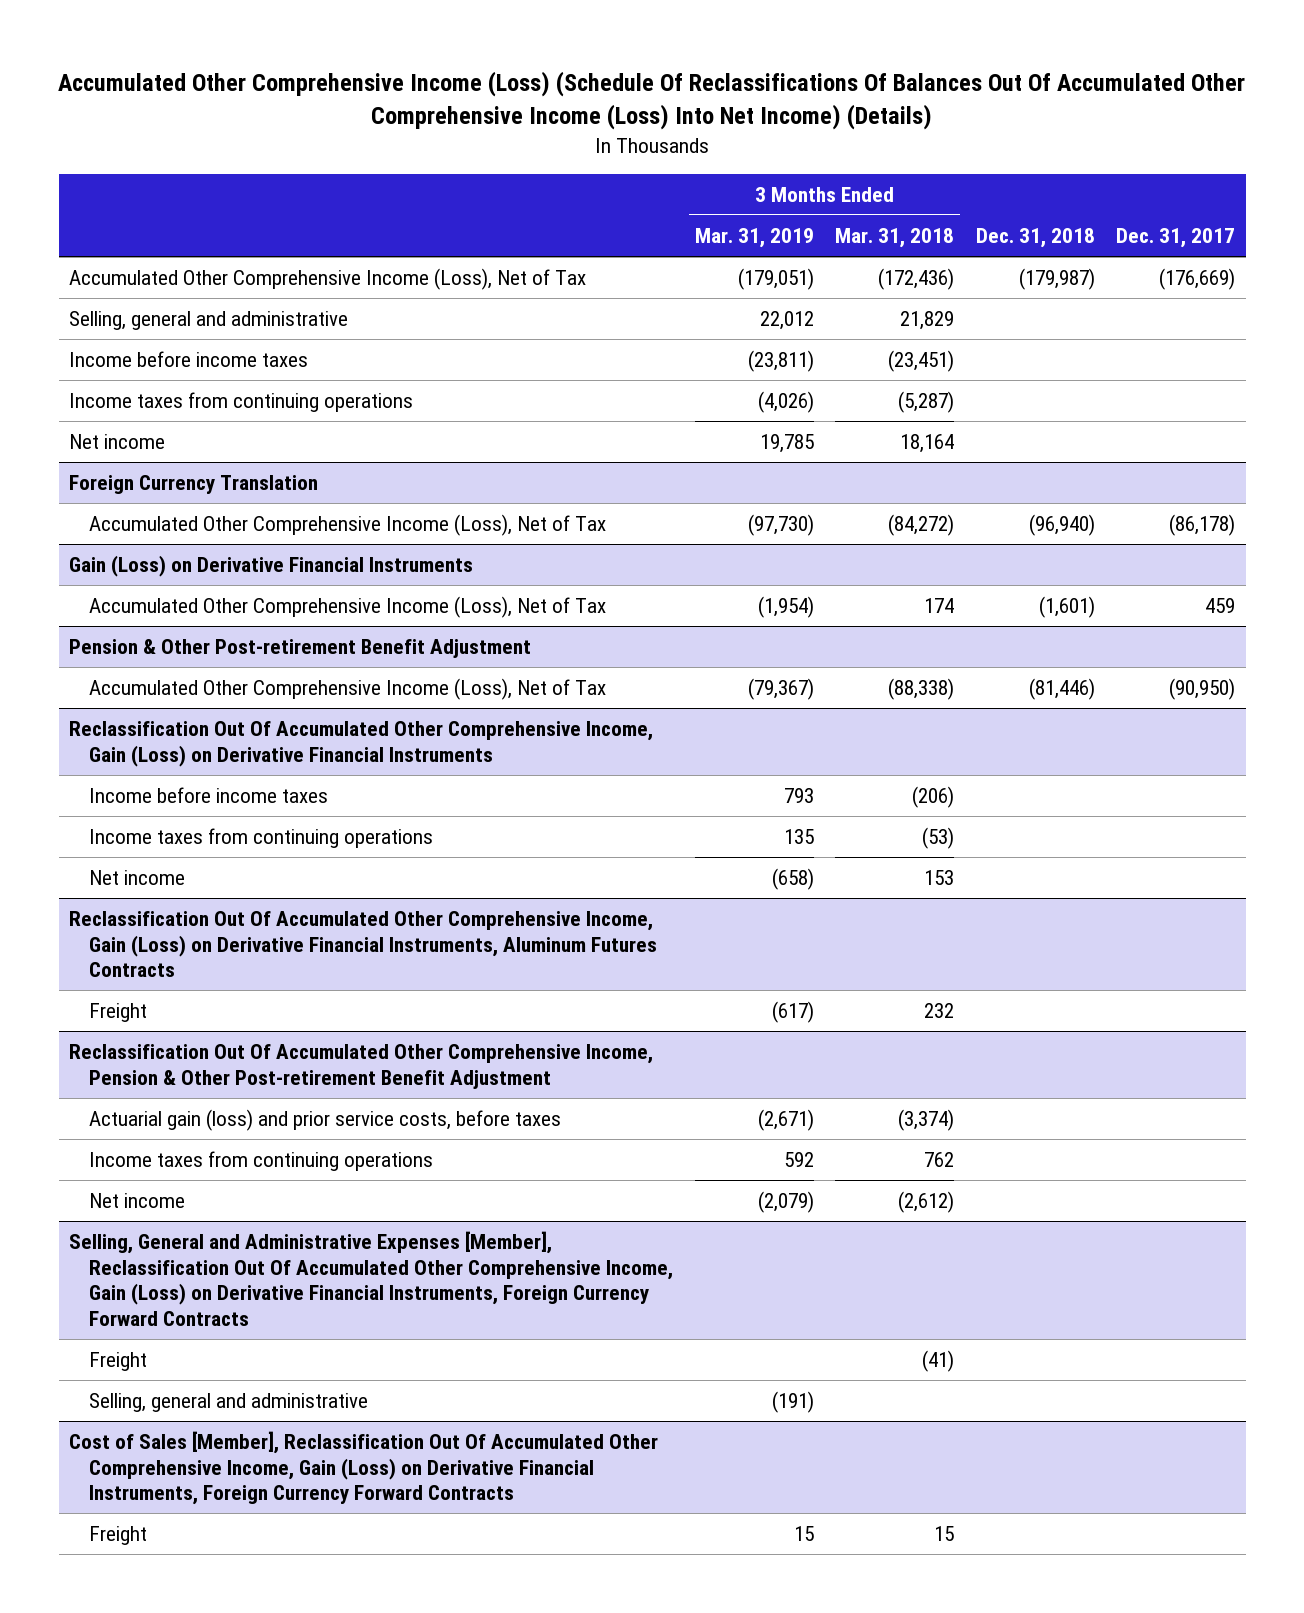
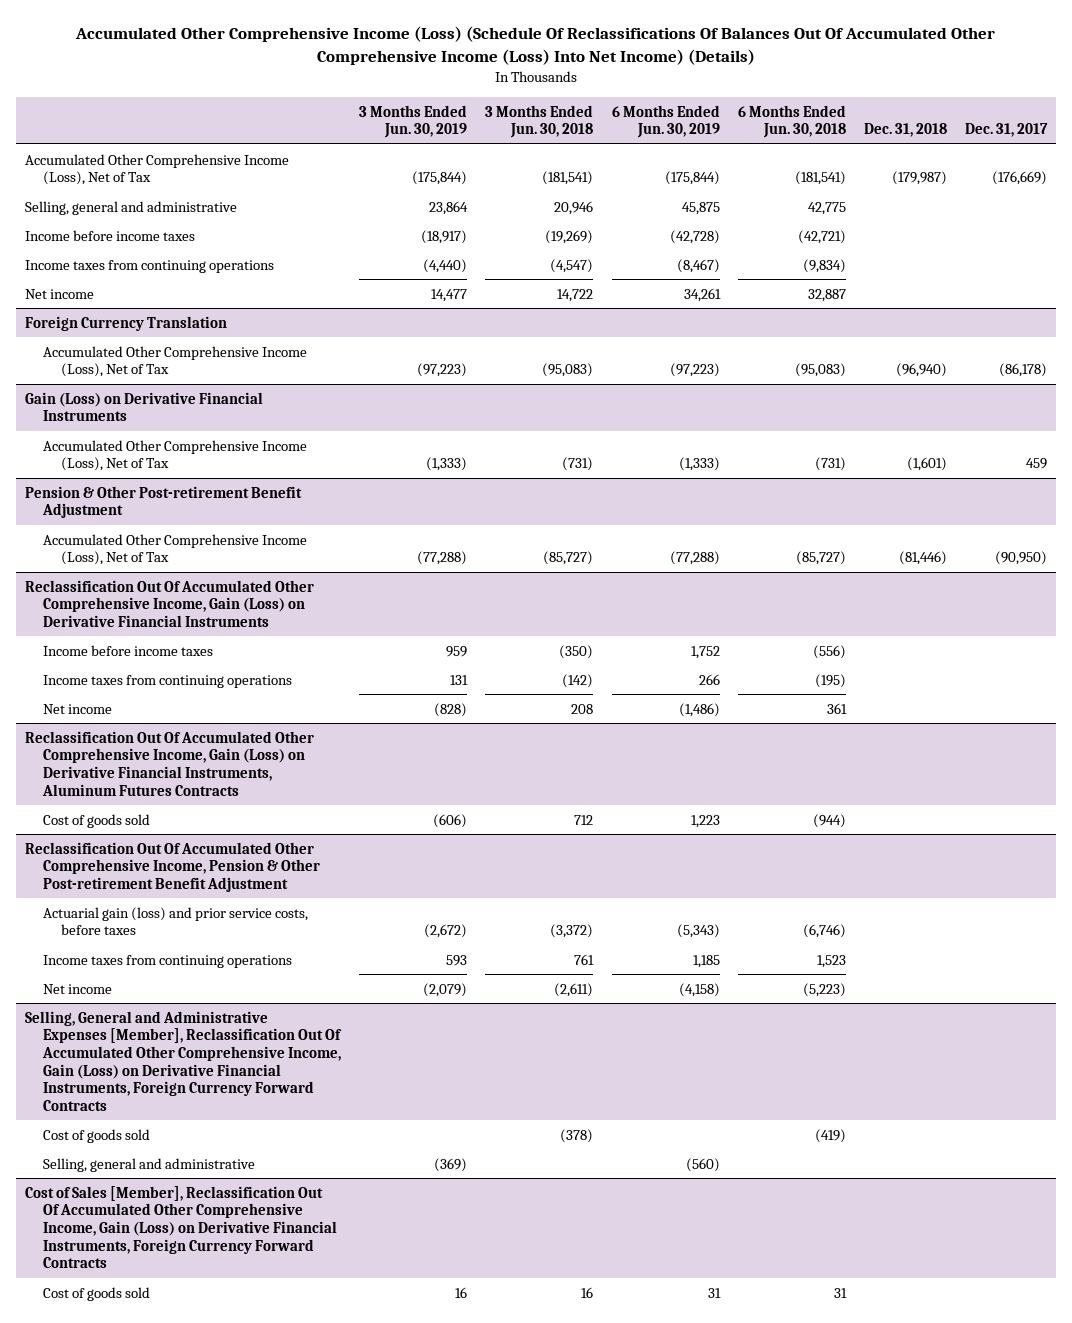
- | 3 Months Ended Mar. 31, 2019 | 3 Months Ended Mar. 31, 2018 | Dec. 31, 2018 | Dec. 31, 2017
+ | 3 Months Ended Jun. 30, 2019 | 3 Months Ended Jun. 30, 2018 | 6 Months Ended Jun. 30, 2019 | 6 Months Ended Jun. 30, 2018 | Dec. 31, 2018 | Dec. 31, 2017
@ Reclassification Out Of Accumulated Other Comprehensive Income, Gain (Loss) on Derivative Financial Instruments, Aluminum Futures Contracts
- Freight | (617) | 232 | |
+ Cost of goods sold | (606) | 712 | 1,223 | (944) | |
@ Selling, General and Administrative Expenses [Member], Reclassification Out Of Accumulated Other Comprehensive Income, Gain (Loss) on Derivative Financial Instruments, Foreign Currency Forward Contracts
- Freight | | (41) | |
+ Cost of goods sold | | (378) | | (419) | |
@ Cost of Sales [Member], Reclassification Out Of Accumulated Other Comprehensive Income, Gain (Loss) on Derivative Financial Instruments, Foreign Currency Forward Contracts
- Freight | 15 | 15 | |
+ Cost of goods sold | 16 | 16 | 31 | 31 | |

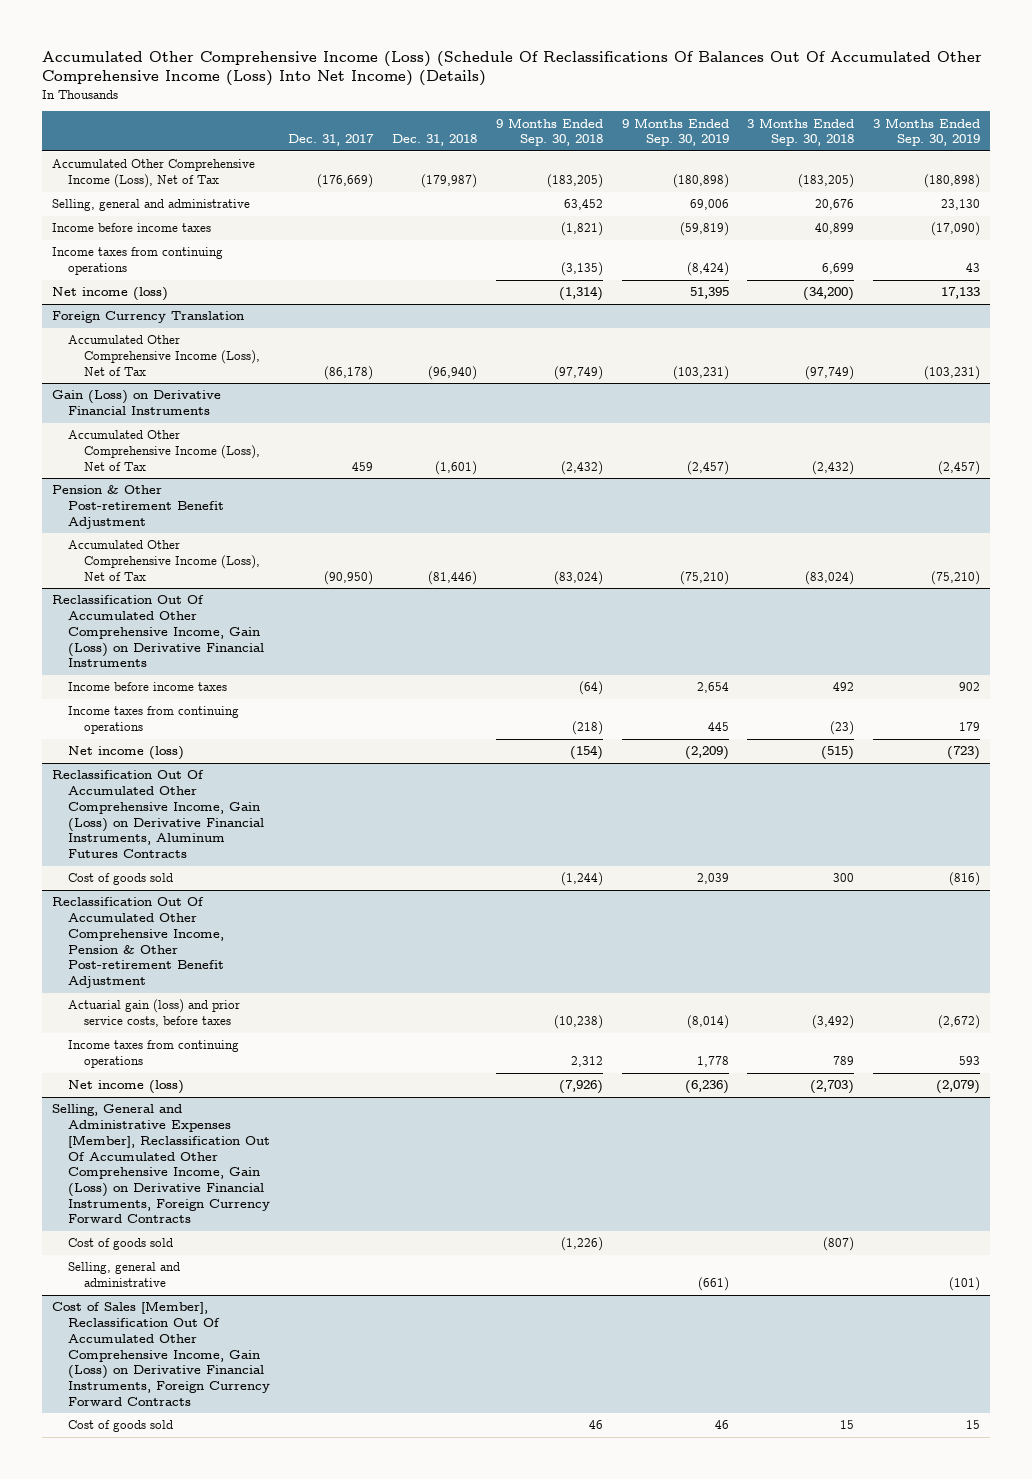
- | 3 Months Ended Jun. 30, 2019 | 3 Months Ended Jun. 30, 2018 | 6 Months Ended Jun. 30, 2019 | 6 Months Ended Jun. 30, 2018 | Dec. 31, 2018 | Dec. 31, 2017
+ | Dec. 31, 2017 | Dec. 31, 2018 | 9 Months Ended Sep. 30, 2018 | 9 Months Ended Sep. 30, 2019 | 3 Months Ended Sep. 30, 2018 | 3 Months Ended Sep. 30, 2019
- Net income | 14,477 | 14,722 | 34,261 | 32,887 | |
+ Net income (loss) | | | (1,314) | 51,395 | (34,200) | 17,133
@ Reclassification Out Of Accumulated Other Comprehensive Income, Gain (Loss) on Derivative Financial Instruments
- Net income | (828) | 208 | (1,486) | 361 | |
+ Net income (loss) | | | (154) | (2,209) | (515) | (723)
@ Reclassification Out Of Accumulated Other Comprehensive Income, Pension & Other Post-retirement Benefit Adjustment
- Net income | (2,079) | (2,611) | (4,158) | (5,223) | |
+ Net income (loss) | | | (7,926) | (6,236) | (2,703) | (2,079)

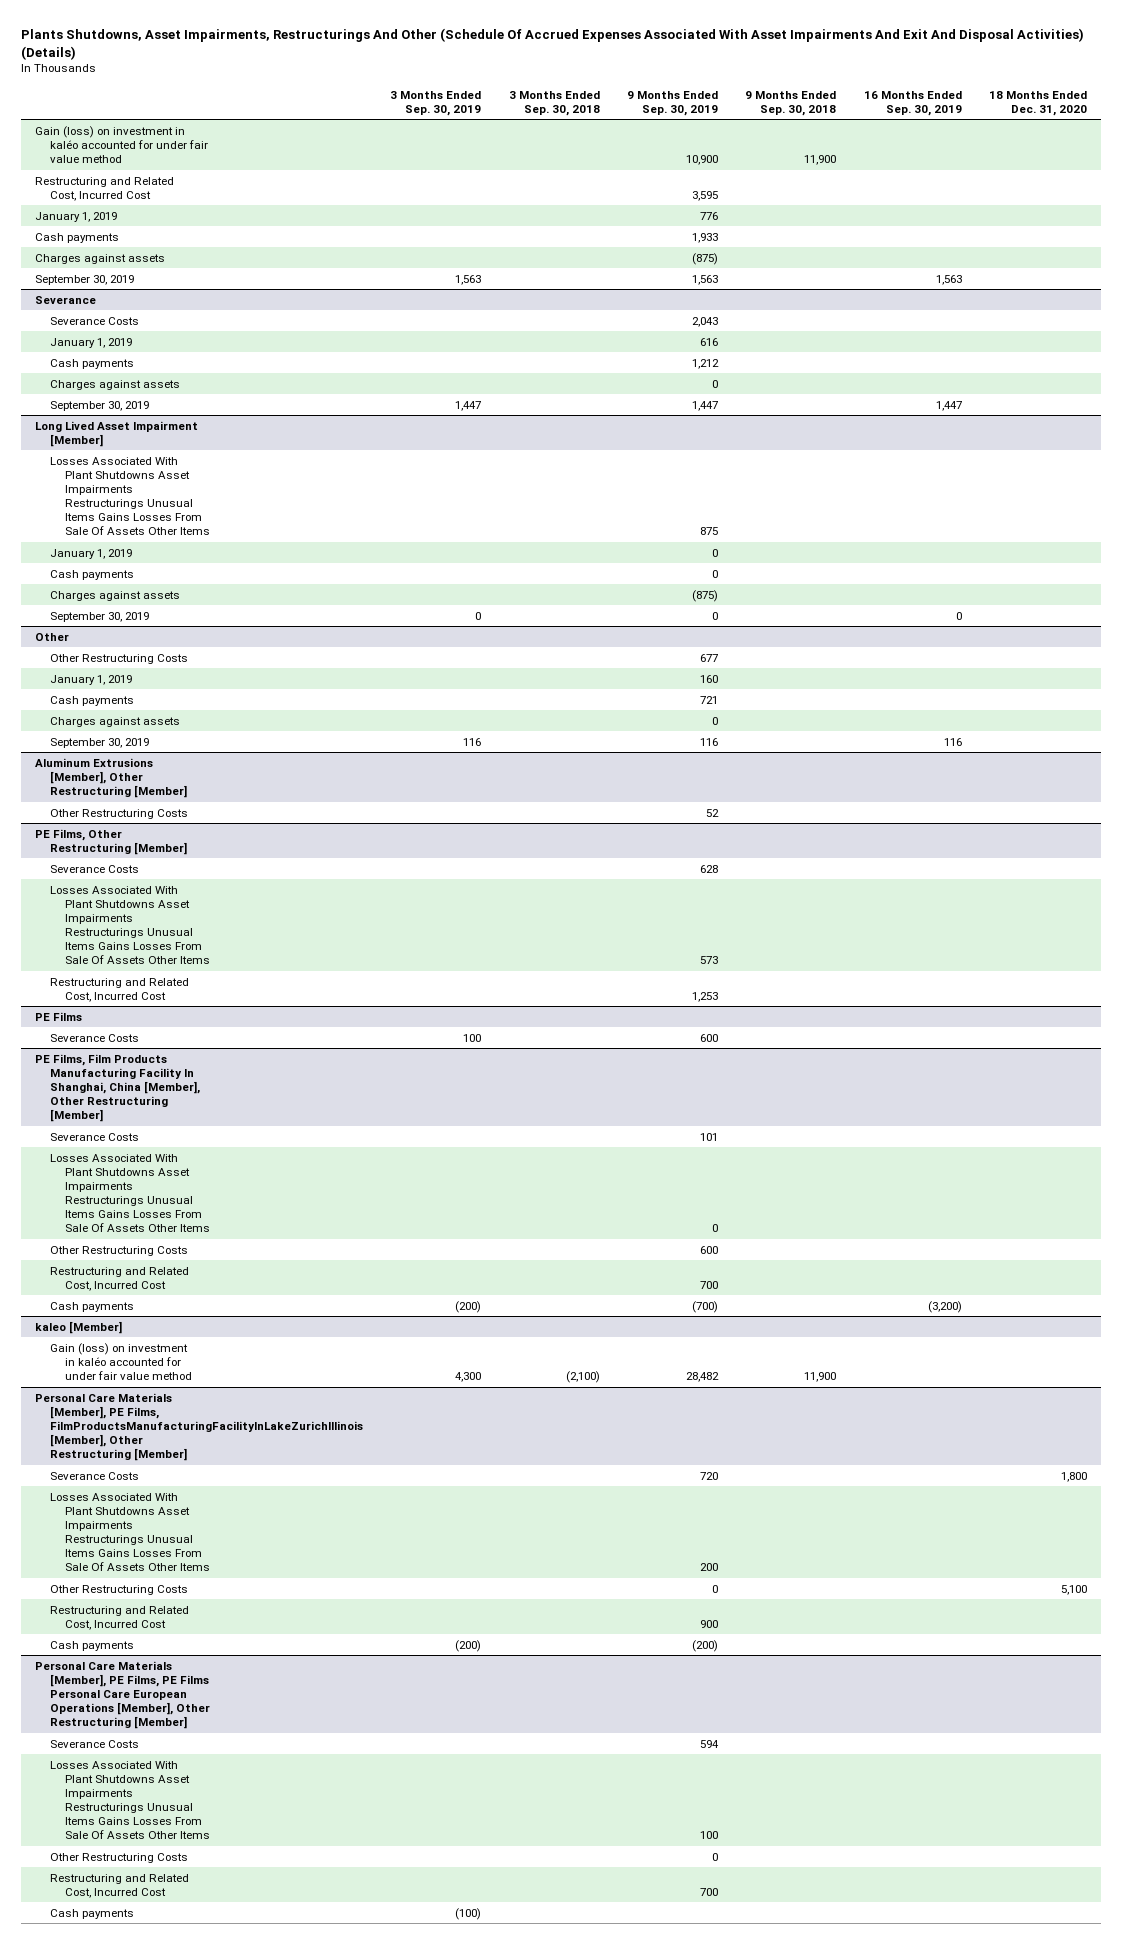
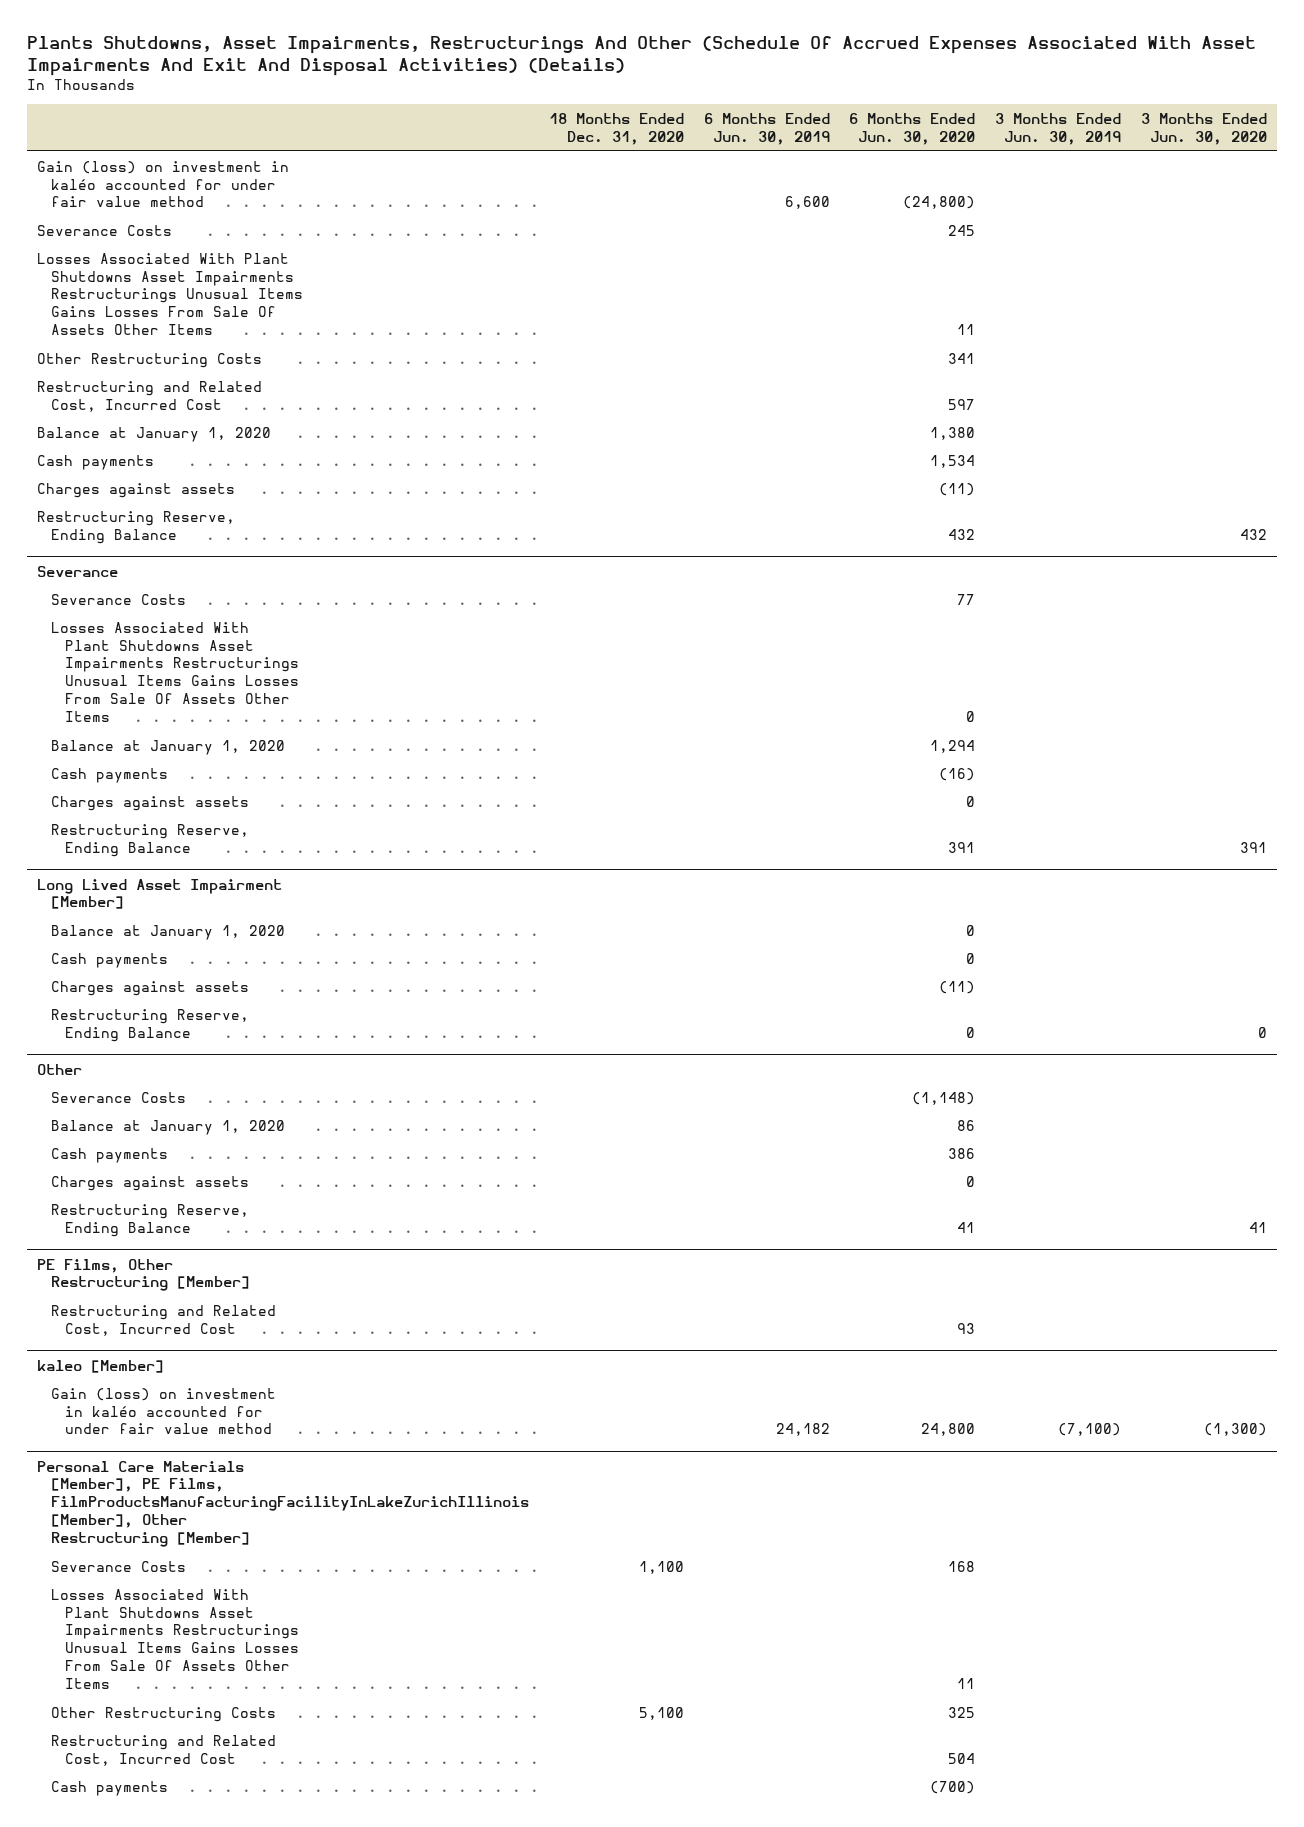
- | 3 Months Ended Sep. 30, 2019 | 3 Months Ended Sep. 30, 2018 | 9 Months Ended Sep. 30, 2019 | 9 Months Ended Sep. 30, 2018 | 16 Months Ended Sep. 30, 2019 | 18 Months Ended Dec. 31, 2020
+ | 18 Months Ended Dec. 31, 2020 | 6 Months Ended Jun. 30, 2019 | 6 Months Ended Jun. 30, 2020 | 3 Months Ended Jun. 30, 2019 | 3 Months Ended Jun. 30, 2020
+ Severance Costs | | | 245 | |
+ Losses Associated With Plant Shutdowns Asset Impairments Restructurings Unusual Items Gains Losses From Sale Of Assets Other Items | | | 11 | |
+ Other Restructuring Costs | | | 341 | |
- January 1, 2019 | | | 776 | | |
+ Balance at January 1, 2020 | | | 1,380 | |
- September 30, 2019 | 1,563 | | 1,563 | | 1,563 |
+ Restructuring Reserve, Ending Balance | | | 432 | | 432
@ Severance
- January 1, 2019 | | | 616 | | |
+ Losses Associated With Plant Shutdowns Asset Impairments Restructurings Unusual Items Gains Losses From Sale Of Assets Other Items | | | 0 | |
+ Balance at January 1, 2020 | | | 1,294 | |
- September 30, 2019 | 1,447 | | 1,447 | | 1,447 |
+ Restructuring Reserve, Ending Balance | | | 391 | | 391
@ Long Lived Asset Impairment [Member]
- Losses Associated With Plant Shutdowns Asset Impairments Restructurings Unusual Items Gains Losses From Sale Of Assets Other Items | | | 875 | | |
- January 1, 2019 | | | 0 | | |
+ Balance at January 1, 2020 | | | 0 | |
- September 30, 2019 | 0 | | 0 | | 0 |
+ Restructuring Reserve, Ending Balance | | | 0 | | 0
@ Other
- Other Restructuring Costs | | | 677 | | |
- January 1, 2019 | | | 160 | | |
+ Severance Costs | | | (1,148) | |
+ Balance at January 1, 2020 | | | 86 | |
- September 30, 2019 | 116 | | 116 | | 116 |
- Aluminum Extrusions [Member], Other Restructuring [Member]
- Other Restructuring Costs | | | 52 | | |
@ Other
+ Restructuring Reserve, Ending Balance | | | 41 | | 41
@ PE Films, Other Restructuring [Member]
- Severance Costs | | | 628 | | |
- Losses Associated With Plant Shutdowns Asset Impairments Restructurings Unusual Items Gains Losses From Sale Of Assets Other Items | | | 573 | | |
- PE Films
- Severance Costs | 100 | | 600 | | |
- PE Films, Film Products Manufacturing Facility In Shanghai, China [Member], Other Restructuring [Member]
- Severance Costs | | | 101 | | |
- Losses Associated With Plant Shutdowns Asset Impairments Restructurings Unusual Items Gains Losses From Sale Of Assets Other Items | | | 0 | | |
- Other Restructuring Costs | | | 600 | | |
- Restructuring and Related Cost, Incurred Cost | | | 700 | | |
- Cash payments | (200) | | (700) | | (3,200) |
@ Personal Care Materials [Member], PE Films, FilmProductsManufacturingFacilityInLakeZurichIllinois [Member], Other Restructuring [Member]
- Severance Costs | | | 720 | | | 1,800
+ Severance Costs | 1,100 | | 168 | |
- Personal Care Materials [Member], PE Films, PE Films Personal Care European Operations [Member], Other Restructuring [Member]
- Severance Costs | | | 594 | | |
- Losses Associated With Plant Shutdowns Asset Impairments Restructurings Unusual Items Gains Losses From Sale Of Assets Other Items | | | 100 | | |
- Other Restructuring Costs | | | 0 | | |
- Restructuring and Related Cost, Incurred Cost | | | 700 | | |
- Cash payments | (100) | | | | |

